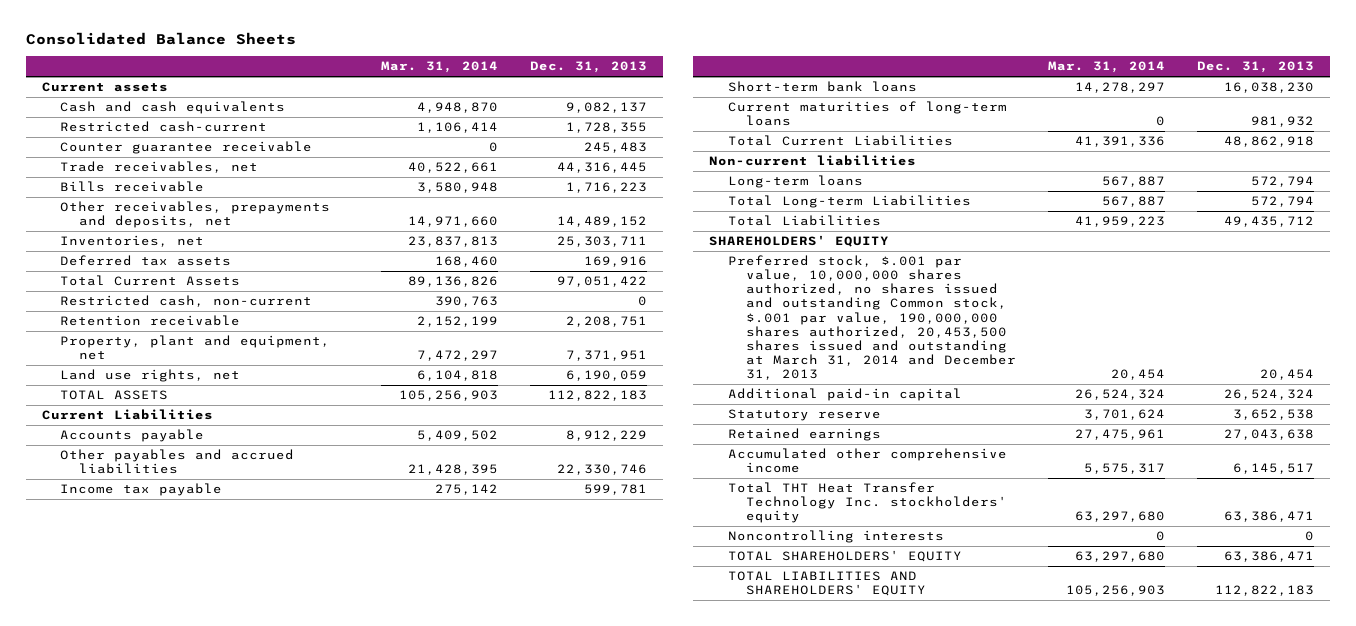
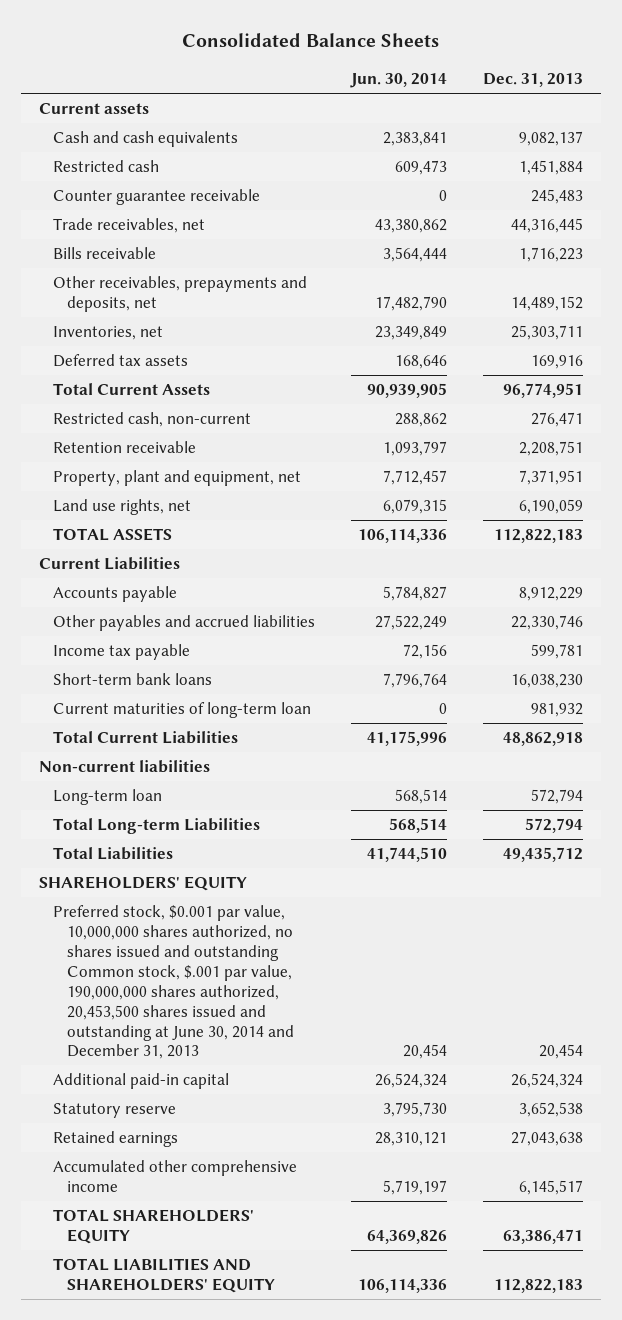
- | Mar. 31, 2014 | Dec. 31, 2013
+ | Jun. 30, 2014 | Dec. 31, 2013
- Restricted cash-current | 1,106,414 | 1,728,355
+ Restricted cash | 609,473 | 1,451,884
- Total Current Assets | 89,136,826 | 97,051,422
- Restricted cash, non-current | 390,763 | 0
+ Total Current Assets | 90,939,905 | 96,774,951
+ Restricted cash, non-current | 288,862 | 276,471
- Current maturities of long-term loans | 0 | 981,932
+ Current maturities of long-term loan | 0 | 981,932
- Long-term loans | 567,887 | 572,794
+ Long-term loan | 568,514 | 572,794
- Preferred stock, $.001 par value, 10,000,000 shares authorized, no shares issued and outstanding Common stock, $.001 par value, 190,000,000 shares authorized, 20,453,500 shares issued and outstanding at March 31, 2014 and December 31, 2013 | 20,454 | 20,454
+ Preferred stock, $0.001 par value, 10,000,000 shares authorized, no shares issued and outstanding Common stock, $.001 par value, 190,000,000 shares authorized, 20,453,500 shares issued and outstanding at June 30, 2014 and December 31, 2013 | 20,454 | 20,454
- Total THT Heat Transfer Technology Inc. stockholders' equity | 63,297,680 | 63,386,471
- Noncontrolling interests | 0 | 0

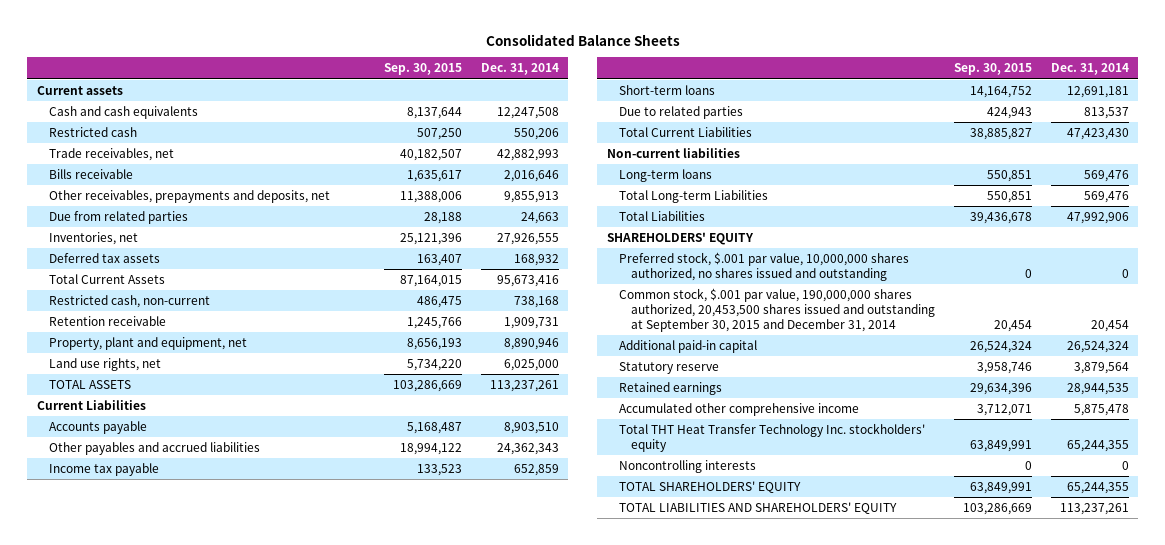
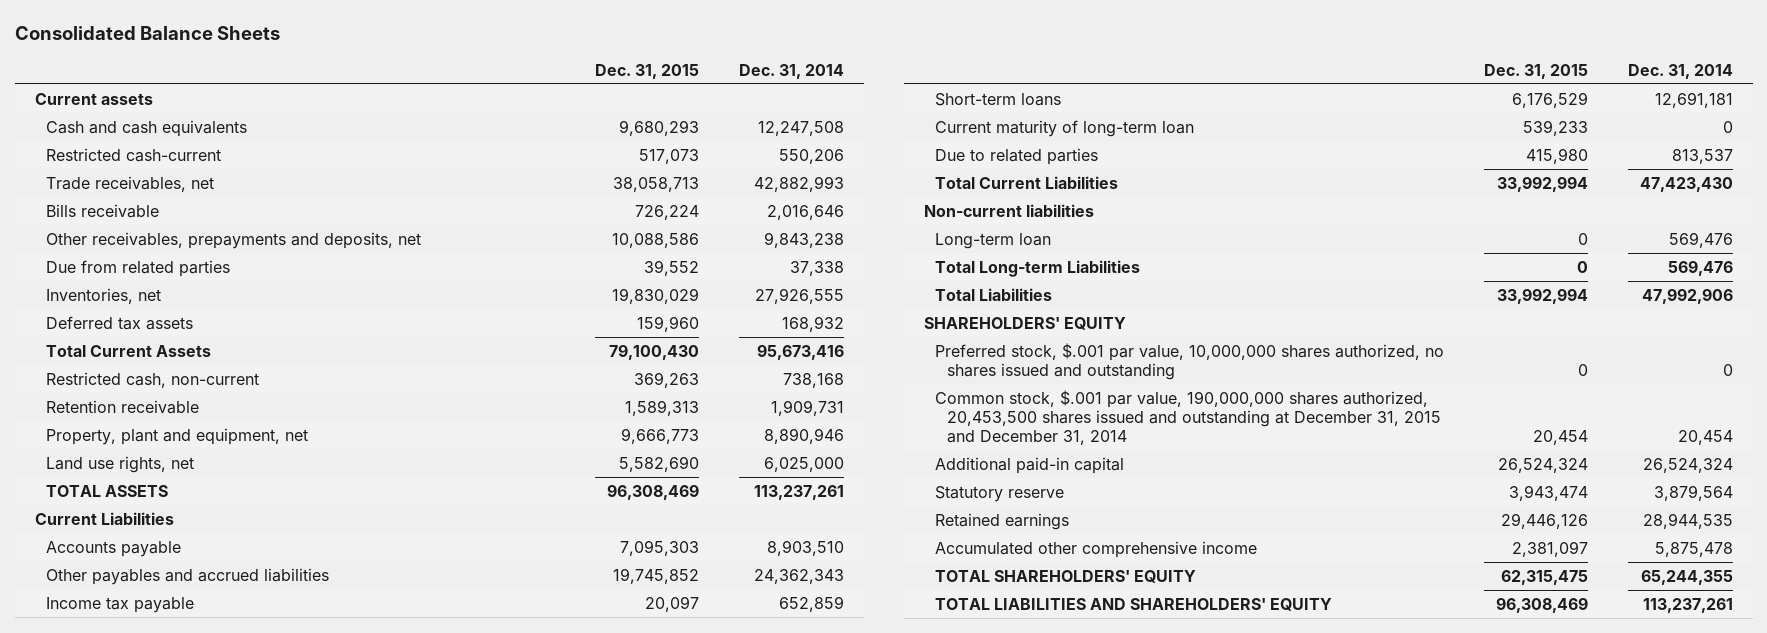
- | Sep. 30, 2015 | Dec. 31, 2014
+ | Dec. 31, 2015 | Dec. 31, 2014
- Restricted cash | 507,250 | 550,206
+ Restricted cash-current | 517,073 | 550,206
- Other receivables, prepayments and deposits, net | 11,388,006 | 9,855,913
- Due from related parties | 28,188 | 24,663
+ Other receivables, prepayments and deposits, net | 10,088,586 | 9,843,238
+ Due from related parties | 39,552 | 37,338
+ Current maturity of long-term loan | 539,233 | 0
- Long-term loans | 550,851 | 569,476
+ Long-term loan | 0 | 569,476
- Common stock, $.001 par value, 190,000,000 shares authorized, 20,453,500 shares issued and outstanding at September 30, 2015 and December 31, 2014 | 20,454 | 20,454
+ Common stock, $.001 par value, 190,000,000 shares authorized, 20,453,500 shares issued and outstanding at December 31, 2015 and December 31, 2014 | 20,454 | 20,454
- Total THT Heat Transfer Technology Inc. stockholders' equity | 63,849,991 | 65,244,355
- Noncontrolling interests | 0 | 0

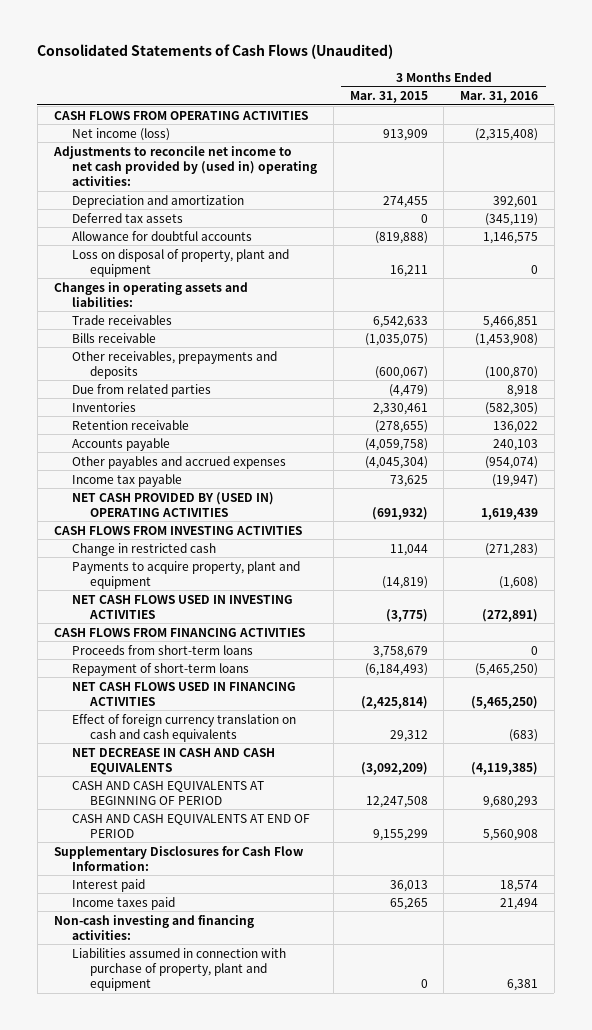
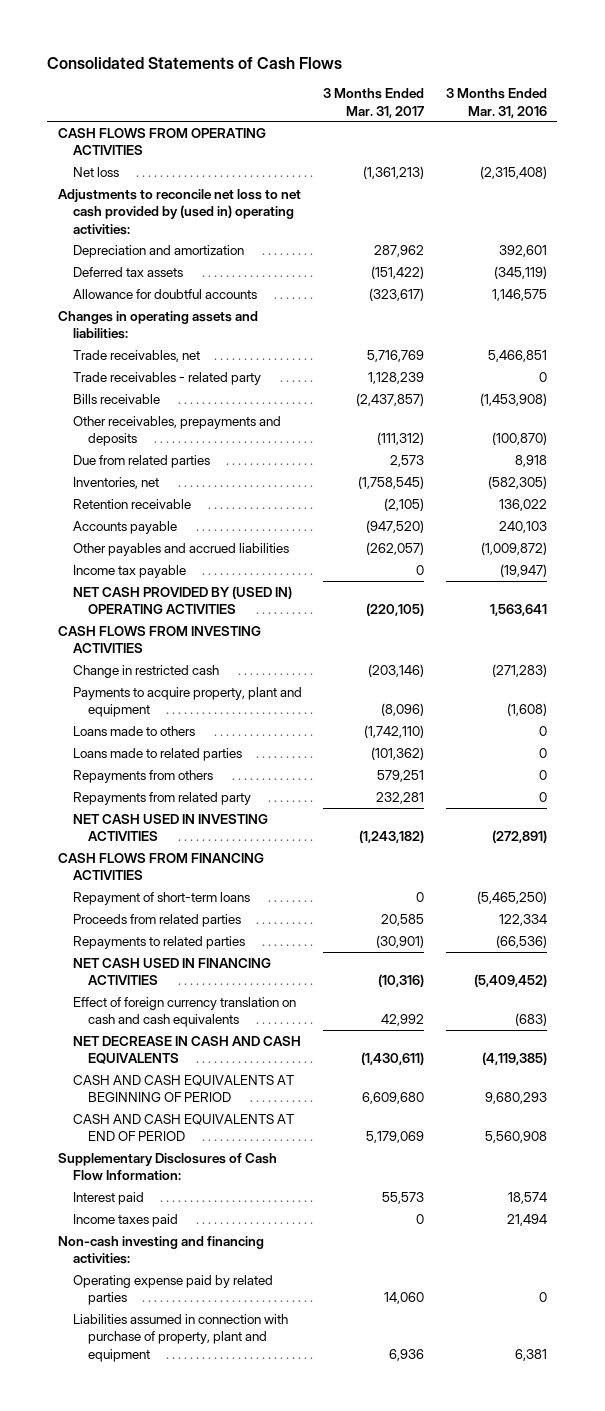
- Consolidated Statements of Cash Flows (Unaudited)
+ Consolidated Statements of Cash Flows
- | 3 Months Ended Mar. 31, 2015 | 3 Months Ended Mar. 31, 2016
+ | 3 Months Ended Mar. 31, 2017 | 3 Months Ended Mar. 31, 2016
- Net income (loss) | 913,909 | (2,315,408)
- Adjustments to reconcile net income to net cash provided by (used in) operating activities:
+ Net loss | (1,361,213) | (2,315,408)
+ Adjustments to reconcile net loss to net cash provided by (used in) operating activities:
- Loss on disposal of property, plant and equipment | 16,211 | 0
- Trade receivables | 6,542,633 | 5,466,851
+ Trade receivables, net | 5,716,769 | 5,466,851
+ Trade receivables - related party | 1,128,239 | 0
- Inventories | 2,330,461 | (582,305)
+ Inventories, net | (1,758,545) | (582,305)
- Other payables and accrued expenses | (4,045,304) | (954,074)
+ Other payables and accrued liabilities | (262,057) | (1,009,872)
- NET CASH PROVIDED BY (USED IN) OPERATING ACTIVITIES | (691,932) | 1,619,439
+ NET CASH PROVIDED BY (USED IN) OPERATING ACTIVITIES | (220,105) | 1,563,641
- NET CASH FLOWS USED IN INVESTING ACTIVITIES | (3,775) | (272,891)
+ Loans made to others | (1,742,110) | 0
+ Loans made to related parties | (101,362) | 0
+ Repayments from others | 579,251 | 0
+ Repayments from related party | 232,281 | 0
+ NET CASH USED IN INVESTING ACTIVITIES | (1,243,182) | (272,891)
- Proceeds from short-term loans | 3,758,679 | 0
- NET CASH FLOWS USED IN FINANCING ACTIVITIES | (2,425,814) | (5,465,250)
+ Proceeds from related parties | 20,585 | 122,334
+ Repayments to related parties | (30,901) | (66,536)
+ NET CASH USED IN FINANCING ACTIVITIES | (10,316) | (5,409,452)
- Supplementary Disclosures for Cash Flow Information:
+ Supplementary Disclosures of Cash Flow Information:
+ Operating expense paid by related parties | 14,060 | 0

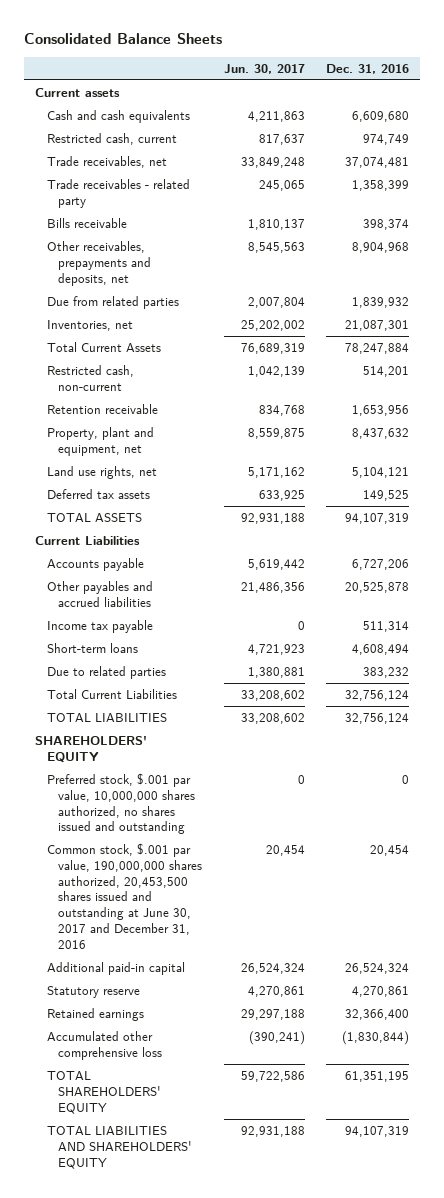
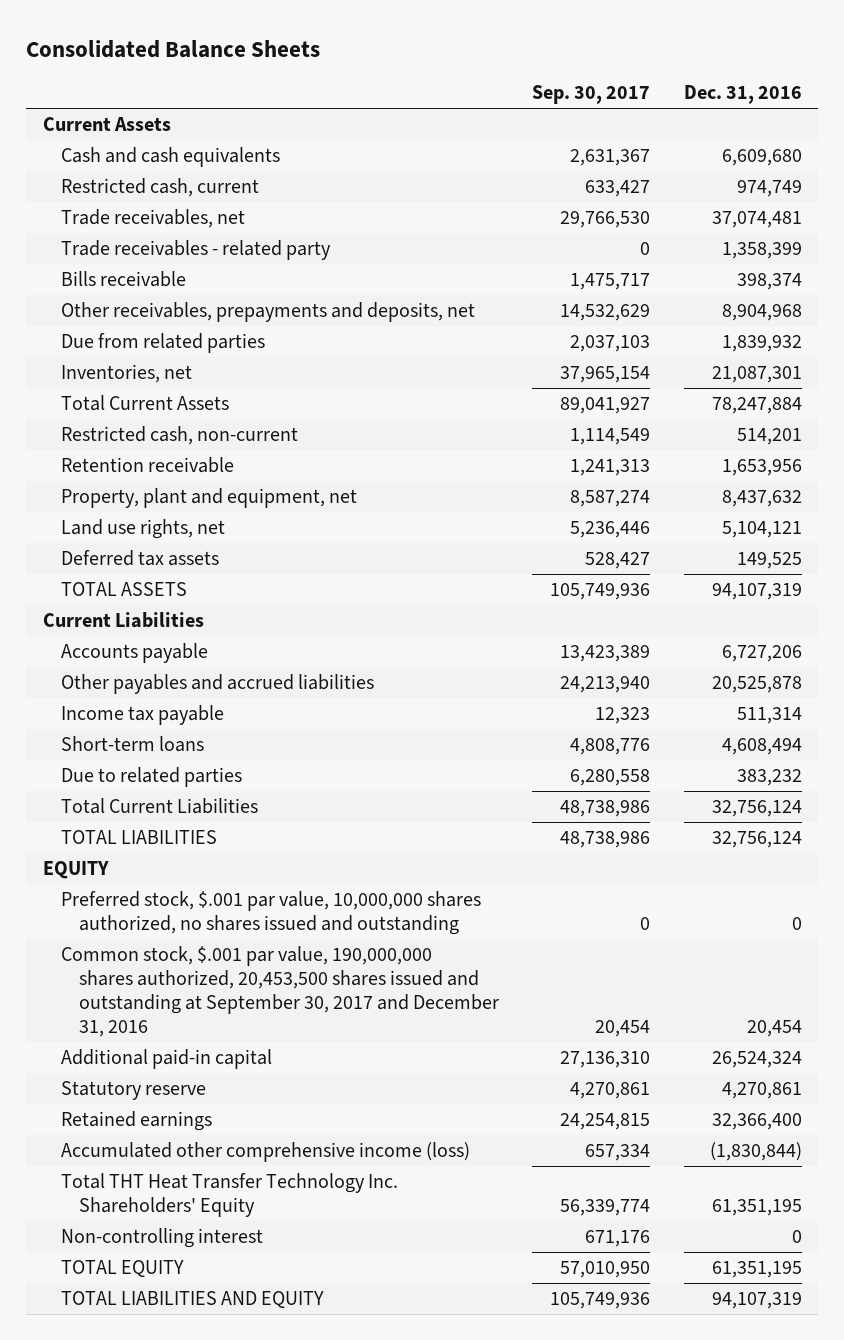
- | Jun. 30, 2017 | Dec. 31, 2016
+ | Sep. 30, 2017 | Dec. 31, 2016
- Current assets
+ Current Assets
- SHAREHOLDERS' EQUITY
+ EQUITY
- Common stock, $.001 par value, 190,000,000 shares authorized, 20,453,500 shares issued and outstanding at June 30, 2017 and December 31, 2016 | 20,454 | 20,454
+ Common stock, $.001 par value, 190,000,000 shares authorized, 20,453,500 shares issued and outstanding at September 30, 2017 and December 31, 2016 | 20,454 | 20,454
- Accumulated other comprehensive loss | (390,241) | (1,830,844)
- TOTAL SHAREHOLDERS' EQUITY | 59,722,586 | 61,351,195
- TOTAL LIABILITIES AND SHAREHOLDERS' EQUITY | 92,931,188 | 94,107,319
+ Accumulated other comprehensive income (loss) | 657,334 | (1,830,844)
+ Total THT Heat Transfer Technology Inc. Shareholders' Equity | 56,339,774 | 61,351,195
+ Non-controlling interest | 671,176 | 0
+ TOTAL EQUITY | 57,010,950 | 61,351,195
+ TOTAL LIABILITIES AND EQUITY | 105,749,936 | 94,107,319

